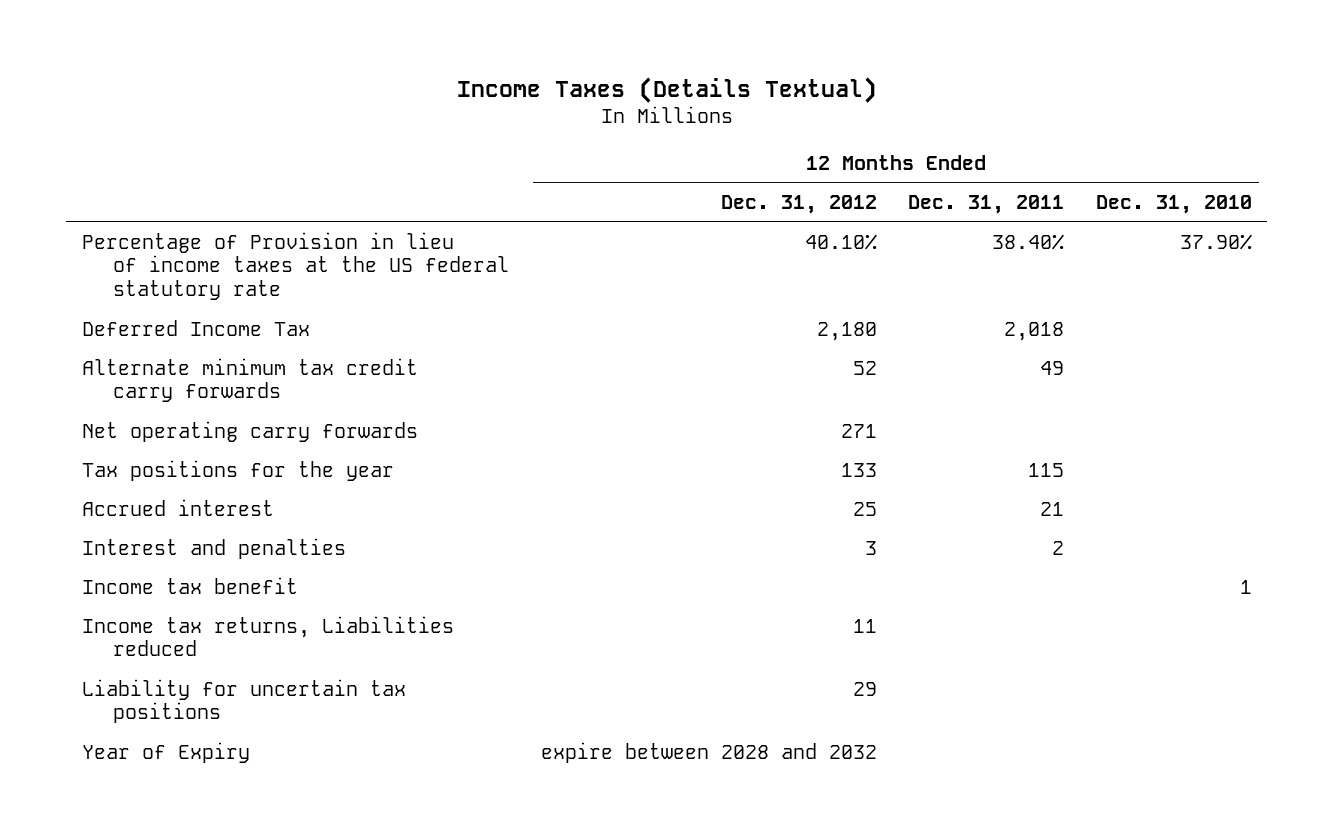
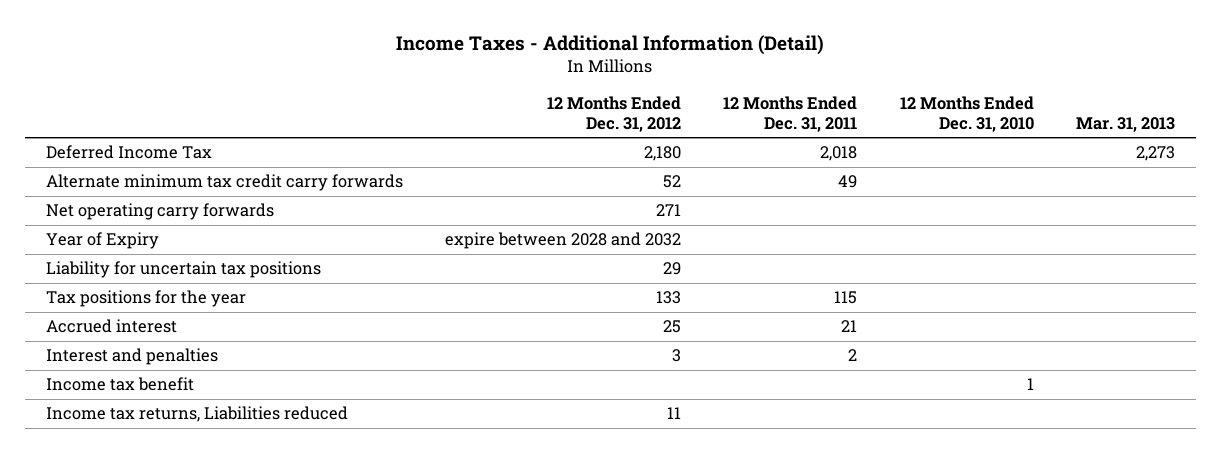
- Income Taxes (Details Textual)
+ Income Taxes - Additional Information (Detail)
- | 12 Months Ended Dec. 31, 2012 | 12 Months Ended Dec. 31, 2011 | 12 Months Ended Dec. 31, 2010
+ | 12 Months Ended Dec. 31, 2012 | 12 Months Ended Dec. 31, 2011 | 12 Months Ended Dec. 31, 2010 | Mar. 31, 2013
- Percentage of Provision in lieu of income taxes at the US federal statutory rate | 40.10% | 38.40% | 37.90%
moved up: Year of Expiry | expire between 2028 and 2032 | | |
moved up: Liability for uncertain tax positions | 29 | | |

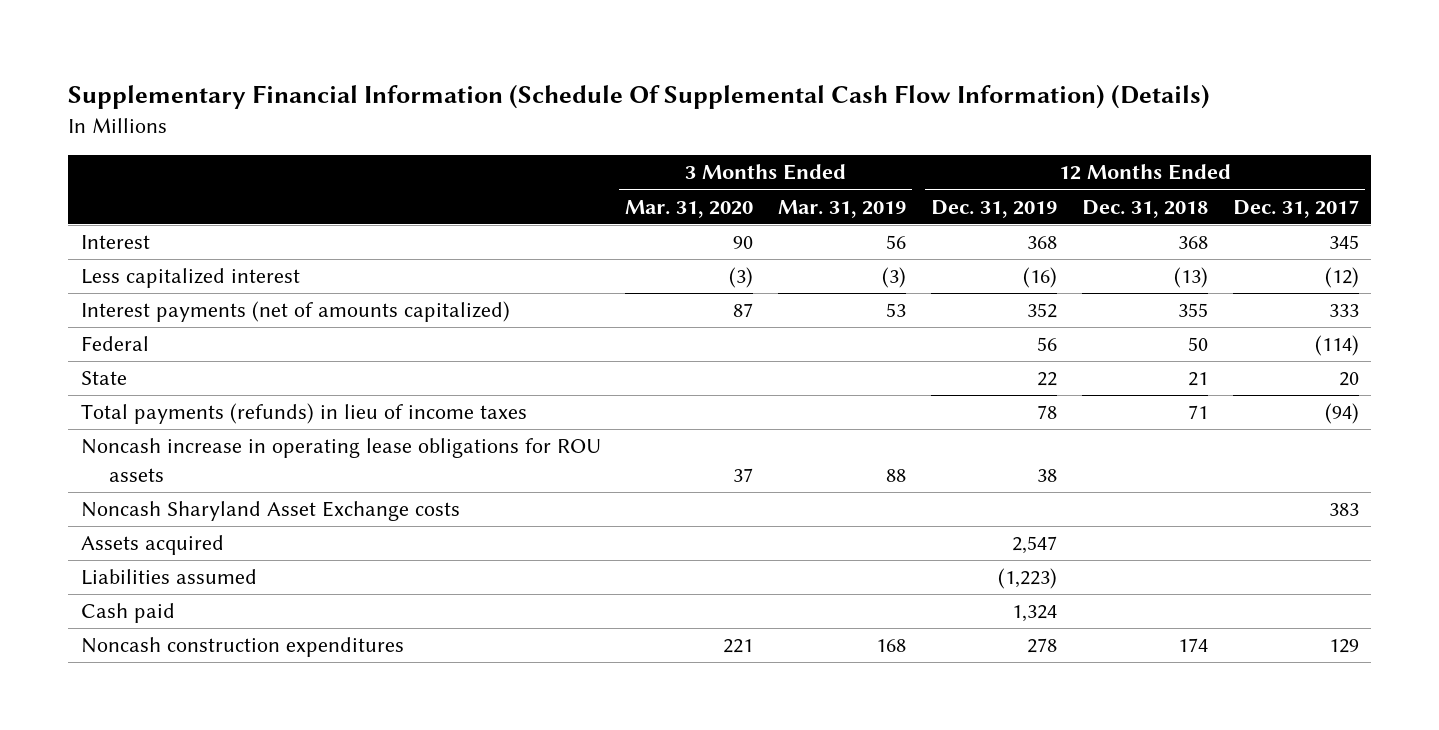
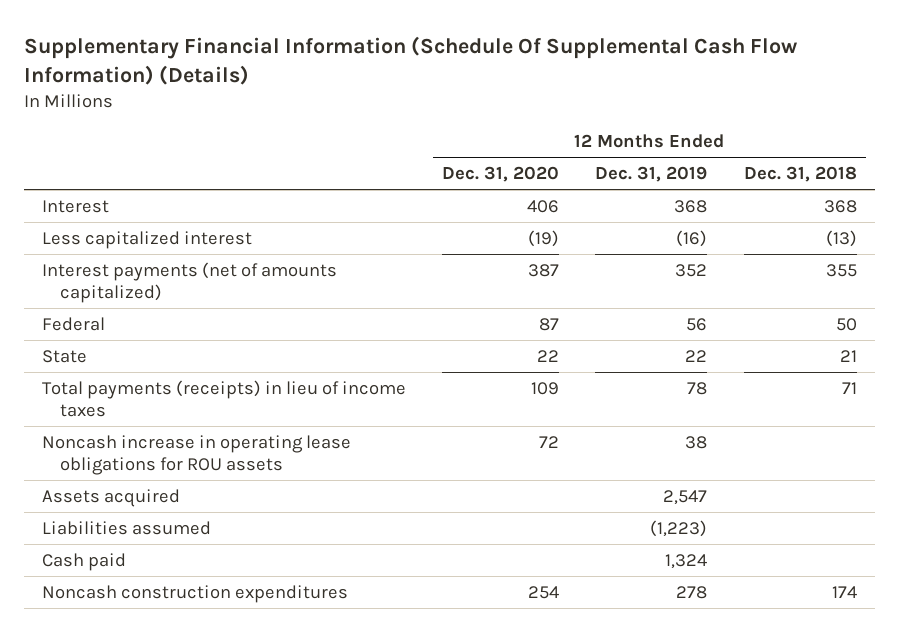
- | 3 Months Ended Mar. 31, 2020 | 3 Months Ended Mar. 31, 2019 | 12 Months Ended Dec. 31, 2019 | 12 Months Ended Dec. 31, 2018 | 12 Months Ended Dec. 31, 2017
+ | 12 Months Ended Dec. 31, 2020 | 12 Months Ended Dec. 31, 2019 | 12 Months Ended Dec. 31, 2018
- Total payments (refunds) in lieu of income taxes | | | 78 | 71 | (94)
+ Total payments (receipts) in lieu of income taxes | 109 | 78 | 71
- Noncash Sharyland Asset Exchange costs | | | | | 383

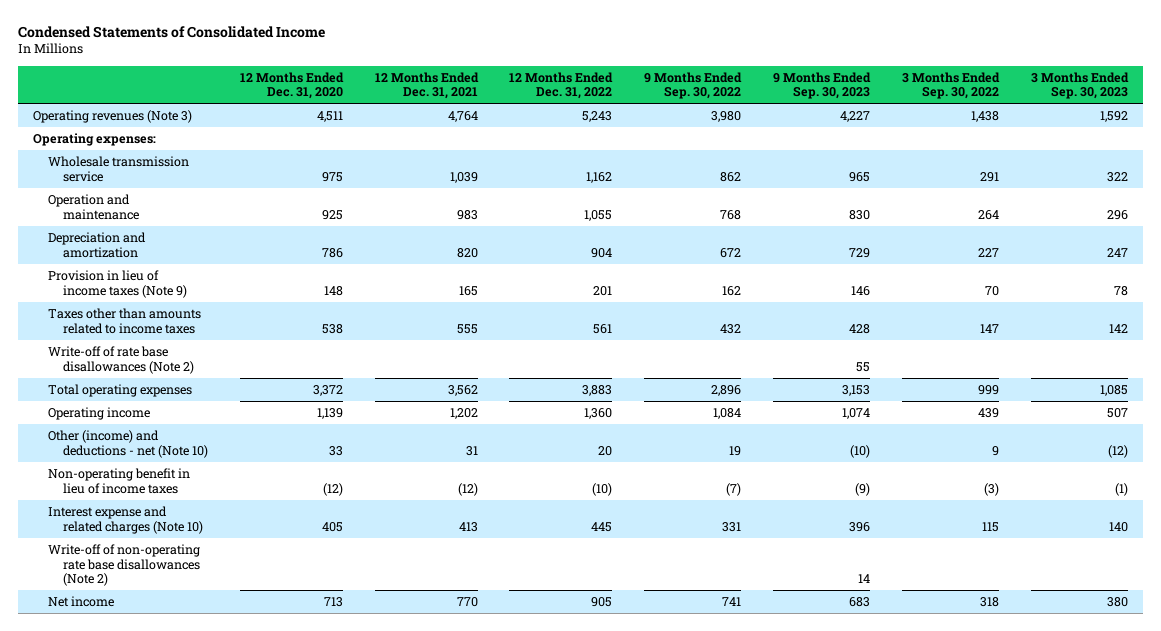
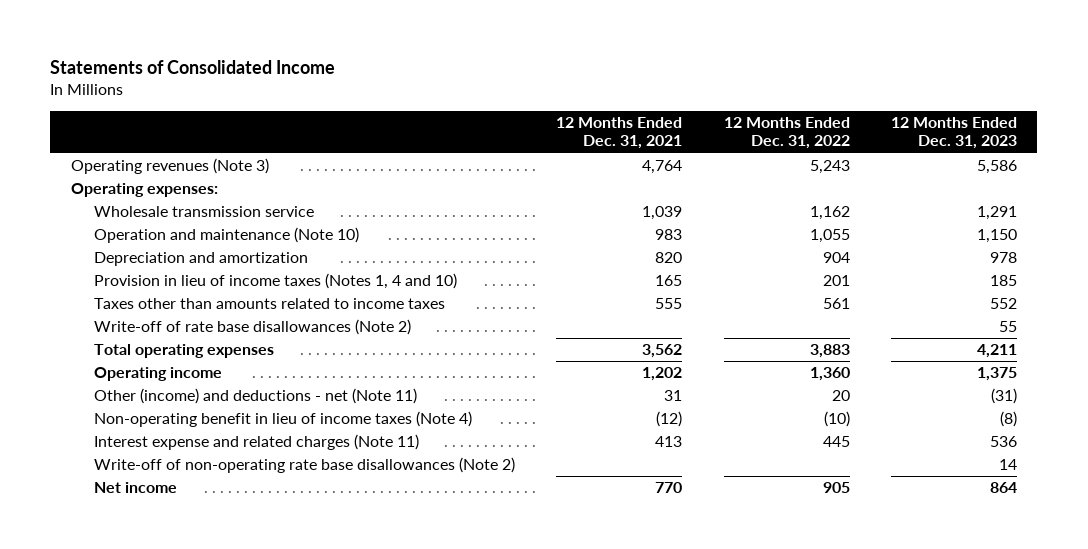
- Condensed Statements of Consolidated Income
+ Statements of Consolidated Income
- | 12 Months Ended Dec. 31, 2020 | 12 Months Ended Dec. 31, 2021 | 12 Months Ended Dec. 31, 2022 | 9 Months Ended Sep. 30, 2022 | 9 Months Ended Sep. 30, 2023 | 3 Months Ended Sep. 30, 2022 | 3 Months Ended Sep. 30, 2023
+ | 12 Months Ended Dec. 31, 2021 | 12 Months Ended Dec. 31, 2022 | 12 Months Ended Dec. 31, 2023
- Operation and maintenance | 925 | 983 | 1,055 | 768 | 830 | 264 | 296
+ Operation and maintenance (Note 10) | 983 | 1,055 | 1,150
- Provision in lieu of income taxes (Note 9) | 148 | 165 | 201 | 162 | 146 | 70 | 78
+ Provision in lieu of income taxes (Notes 1, 4 and 10) | 165 | 201 | 185
- Other (income) and deductions - net (Note 10) | 33 | 31 | 20 | 19 | (10) | 9 | (12)
- Non-operating benefit in lieu of income taxes | (12) | (12) | (10) | (7) | (9) | (3) | (1)
- Interest expense and related charges (Note 10) | 405 | 413 | 445 | 331 | 396 | 115 | 140
+ Other (income) and deductions - net (Note 11) | 31 | 20 | (31)
+ Non-operating benefit in lieu of income taxes (Note 4) | (12) | (10) | (8)
+ Interest expense and related charges (Note 11) | 413 | 445 | 536

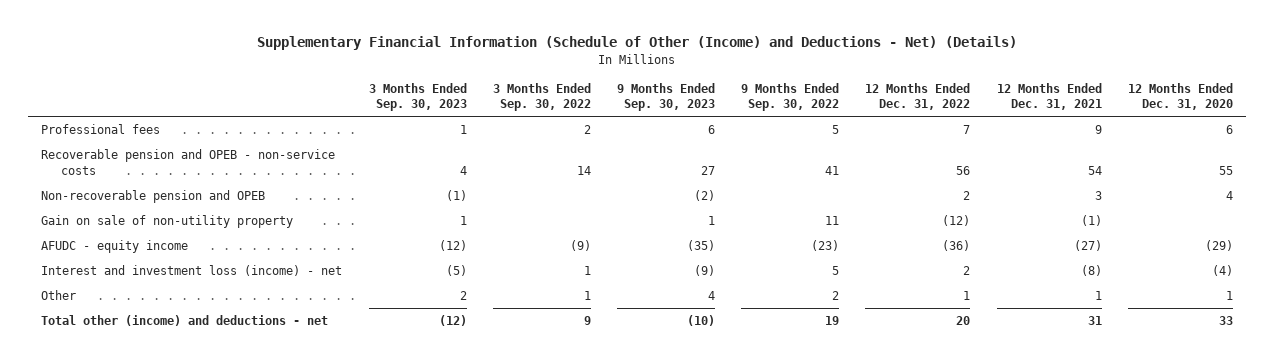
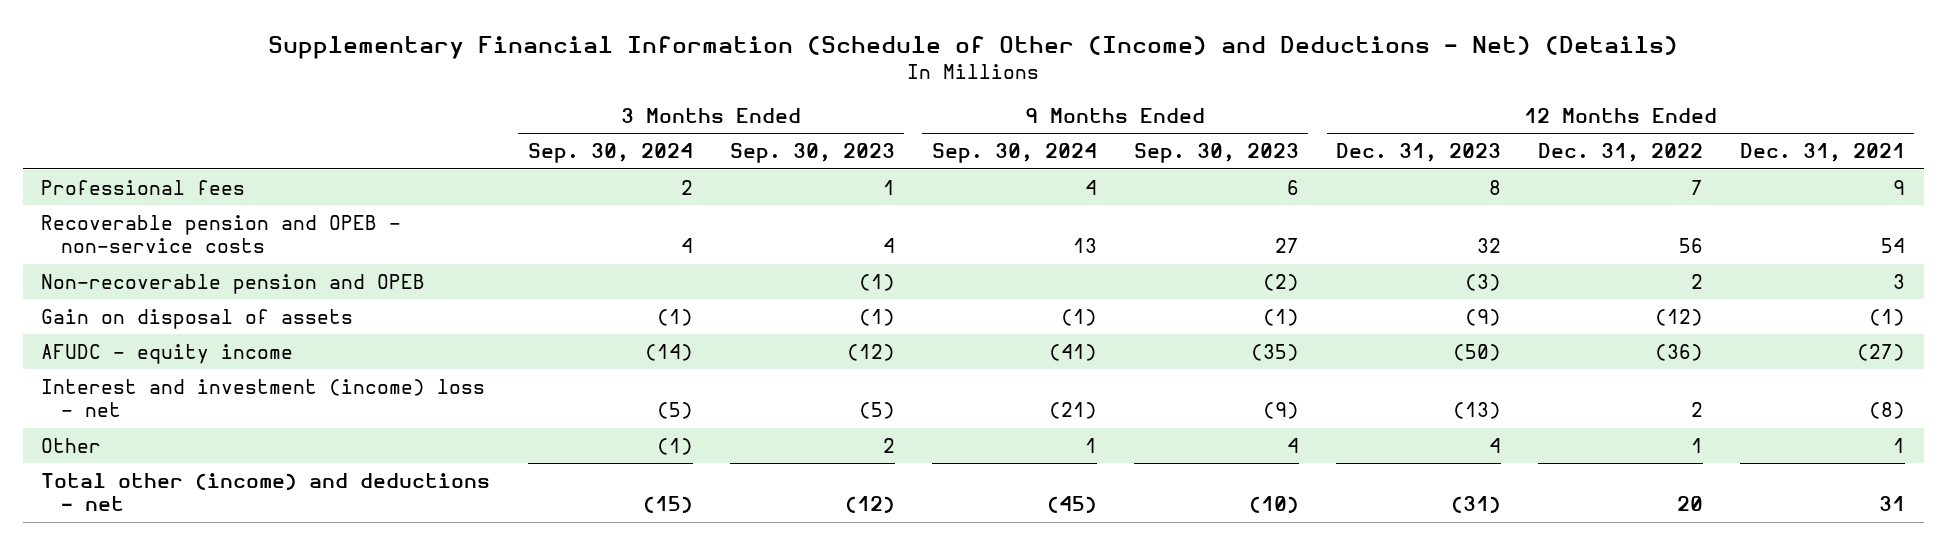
- | 3 Months Ended Sep. 30, 2023 | 3 Months Ended Sep. 30, 2022 | 9 Months Ended Sep. 30, 2023 | 9 Months Ended Sep. 30, 2022 | 12 Months Ended Dec. 31, 2022 | 12 Months Ended Dec. 31, 2021 | 12 Months Ended Dec. 31, 2020
+ | 3 Months Ended Sep. 30, 2024 | 3 Months Ended Sep. 30, 2023 | 9 Months Ended Sep. 30, 2024 | 9 Months Ended Sep. 30, 2023 | 12 Months Ended Dec. 31, 2023 | 12 Months Ended Dec. 31, 2022 | 12 Months Ended Dec. 31, 2021
- Gain on sale of non-utility property | 1 | | 1 | 11 | (12) | (1) |
+ Gain on disposal of assets | (1) | (1) | (1) | (1) | (9) | (12) | (1)
- Interest and investment loss (income) - net | (5) | 1 | (9) | 5 | 2 | (8) | (4)
+ Interest and investment (income) loss - net | (5) | (5) | (21) | (9) | (13) | 2 | (8)

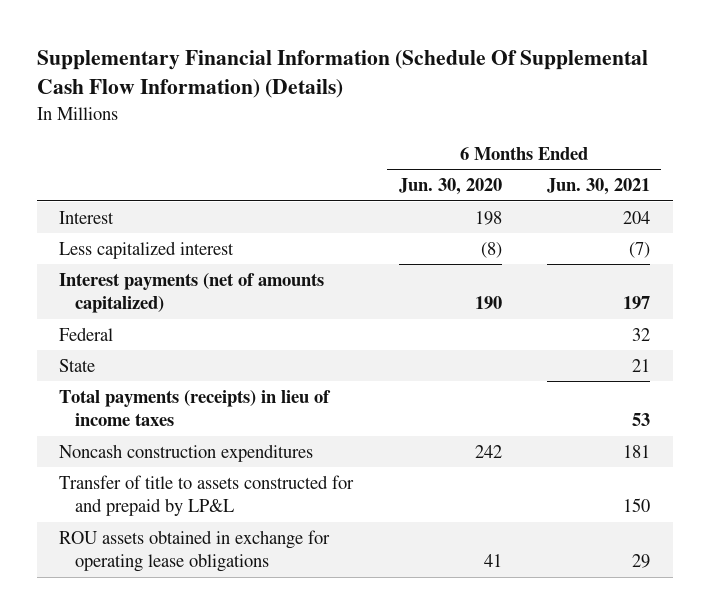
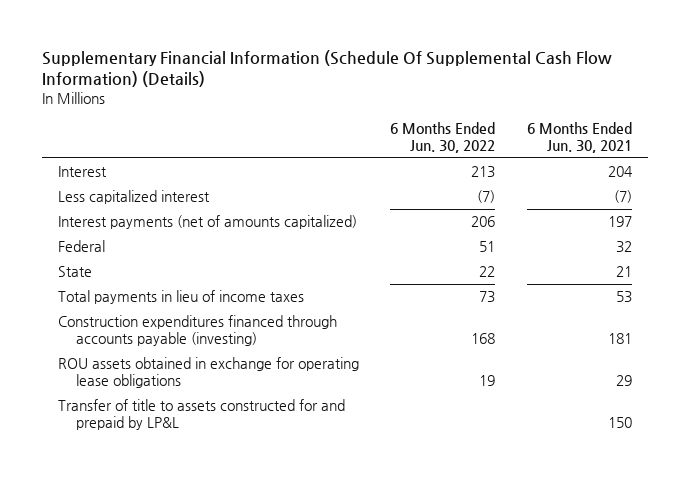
- | 6 Months Ended Jun. 30, 2020 | 6 Months Ended Jun. 30, 2021
+ | 6 Months Ended Jun. 30, 2022 | 6 Months Ended Jun. 30, 2021
- Total payments (receipts) in lieu of income taxes | | 53
- Noncash construction expenditures | 242 | 181
+ Total payments in lieu of income taxes | 73 | 53
+ Construction expenditures financed through accounts payable (investing) | 168 | 181
moved down: Transfer of title to assets constructed for and prepaid by LP&L | | 150

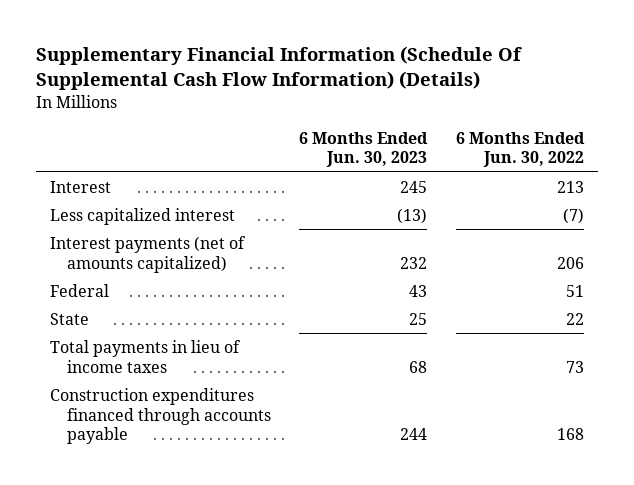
- | 6 Months Ended Jun. 30, 2022 | 6 Months Ended Jun. 30, 2021
+ | 6 Months Ended Jun. 30, 2023 | 6 Months Ended Jun. 30, 2022
- Construction expenditures financed through accounts payable (investing) | 168 | 181
- ROU assets obtained in exchange for operating lease obligations | 19 | 29
- Transfer of title to assets constructed for and prepaid by LP&L | | 150
+ Construction expenditures financed through accounts payable | 244 | 168

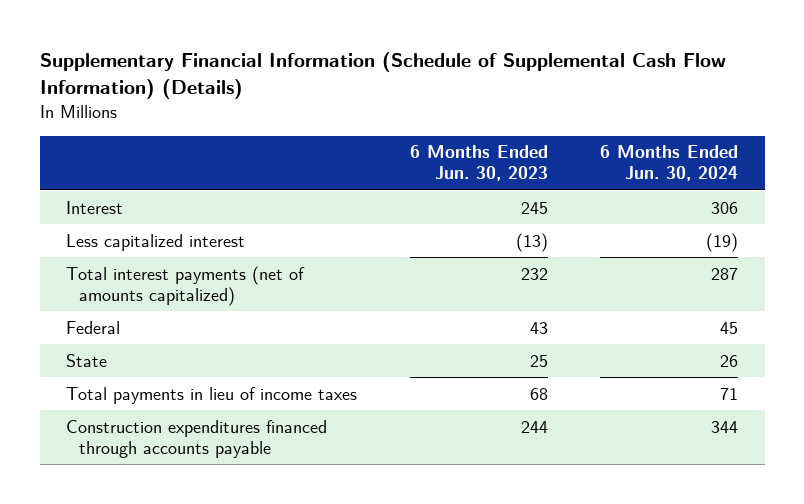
- Supplementary Financial Information (Schedule Of Supplemental Cash Flow Information) (Details)
+ Supplementary Financial Information (Schedule of Supplemental Cash Flow Information) (Details)
- | 6 Months Ended Jun. 30, 2023 | 6 Months Ended Jun. 30, 2022
+ | 6 Months Ended Jun. 30, 2023 | 6 Months Ended Jun. 30, 2024
- Interest payments (net of amounts capitalized) | 232 | 206
+ Total interest payments (net of amounts capitalized) | 232 | 287

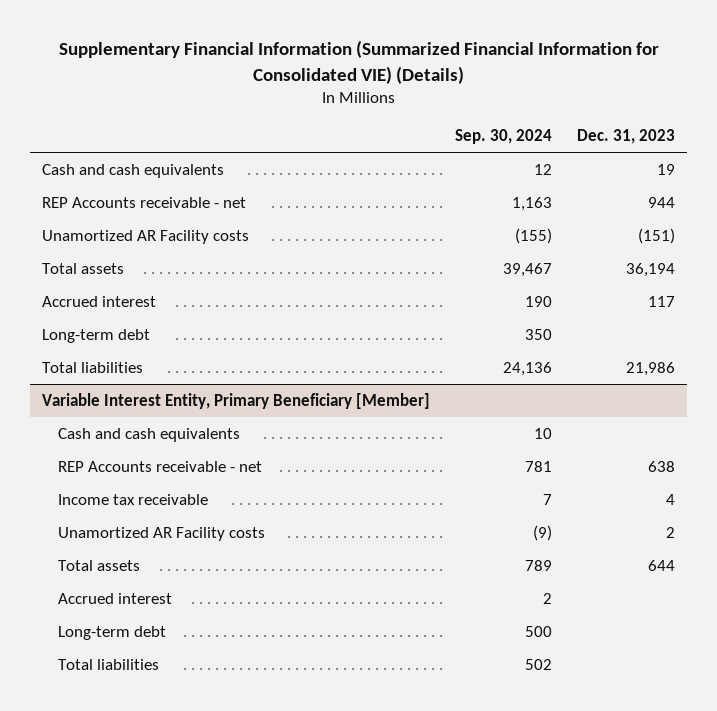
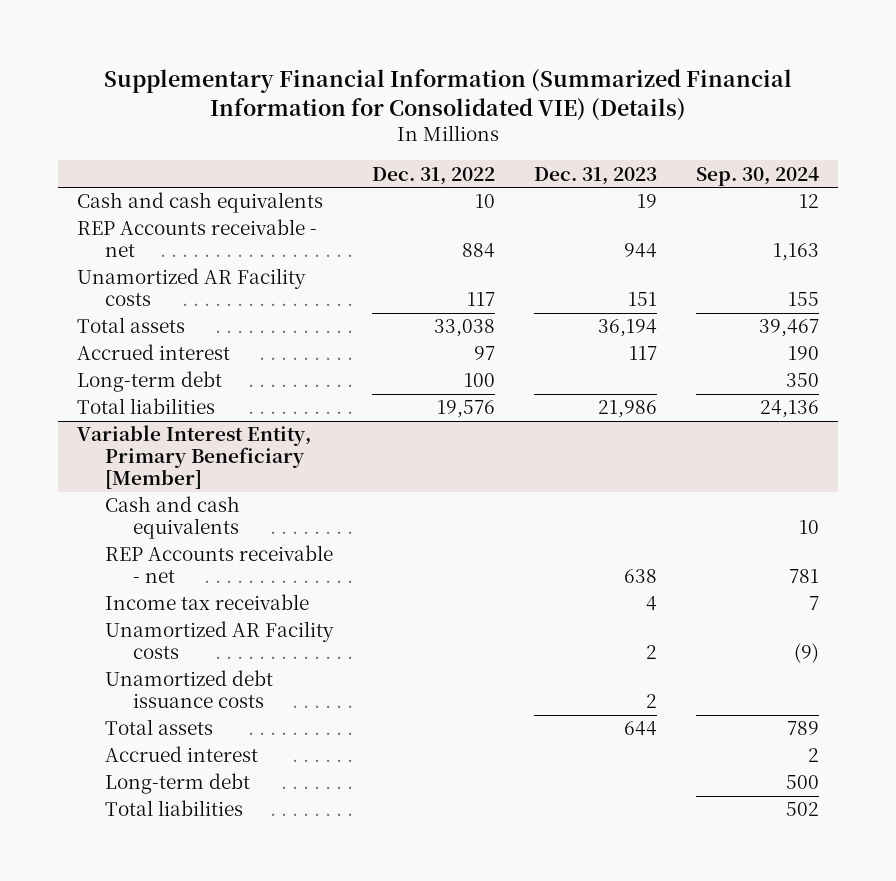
- | Sep. 30, 2024 | Dec. 31, 2023
+ | Dec. 31, 2022 | Dec. 31, 2023 | Sep. 30, 2024
- Unamortized AR Facility costs | (155) | (151)
+ Unamortized AR Facility costs | 117 | 151 | 155
@ Variable Interest Entity, Primary Beneficiary [Member]
+ Unamortized debt issuance costs | | 2 |

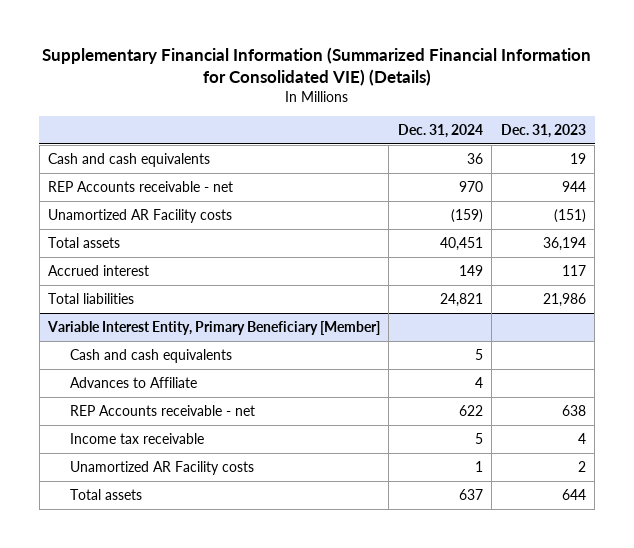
- | Dec. 31, 2022 | Dec. 31, 2023 | Sep. 30, 2024
+ | Dec. 31, 2024 | Dec. 31, 2023
- Unamortized AR Facility costs | 117 | 151 | 155
+ Unamortized AR Facility costs | (159) | (151)
- Long-term debt | 100 | | 350
@ Variable Interest Entity, Primary Beneficiary [Member]
+ Advances to Affiliate | 4 |
- Unamortized debt issuance costs | | 2 |
- Accrued interest | | | 2
- Long-term debt | | | 500
- Total liabilities | | | 502

